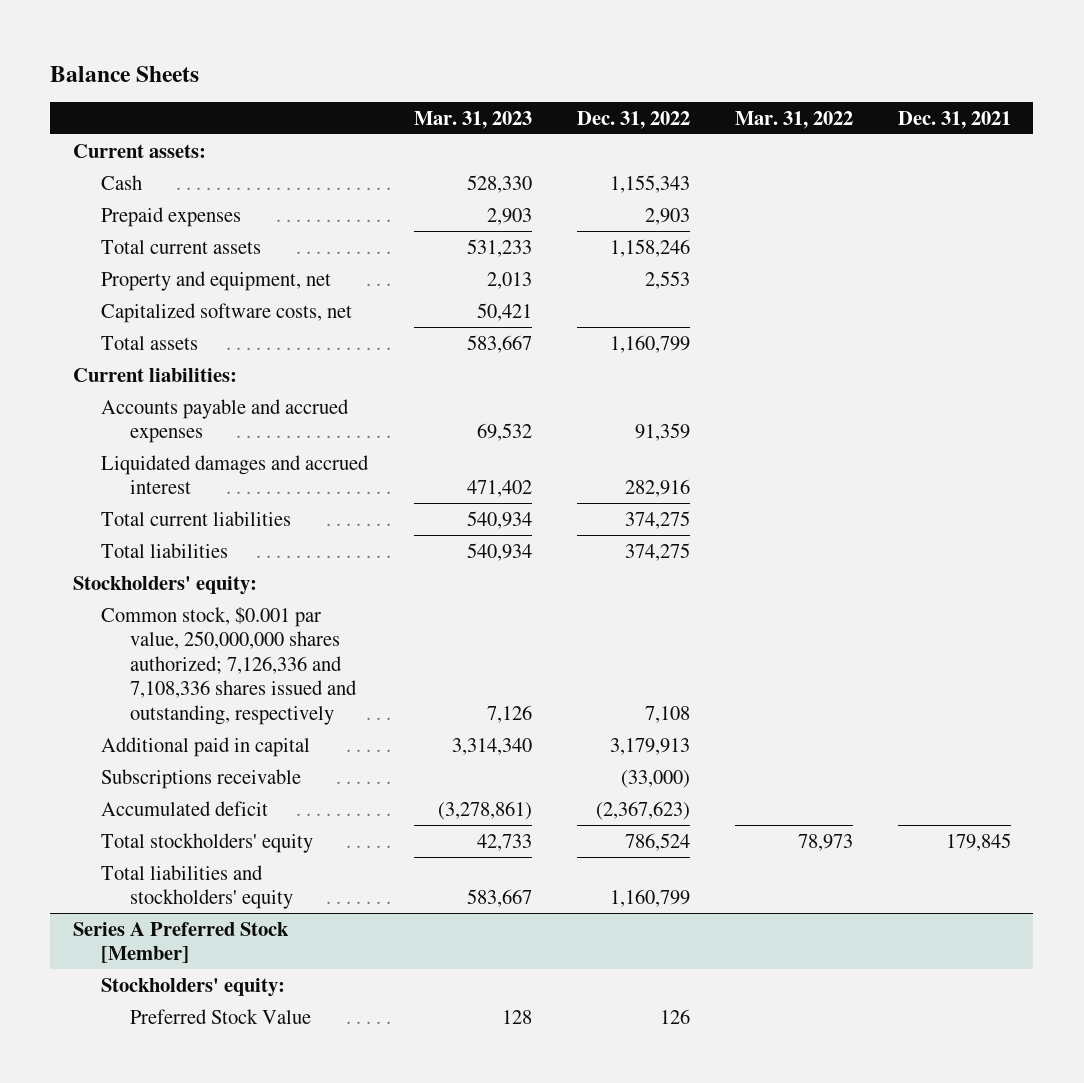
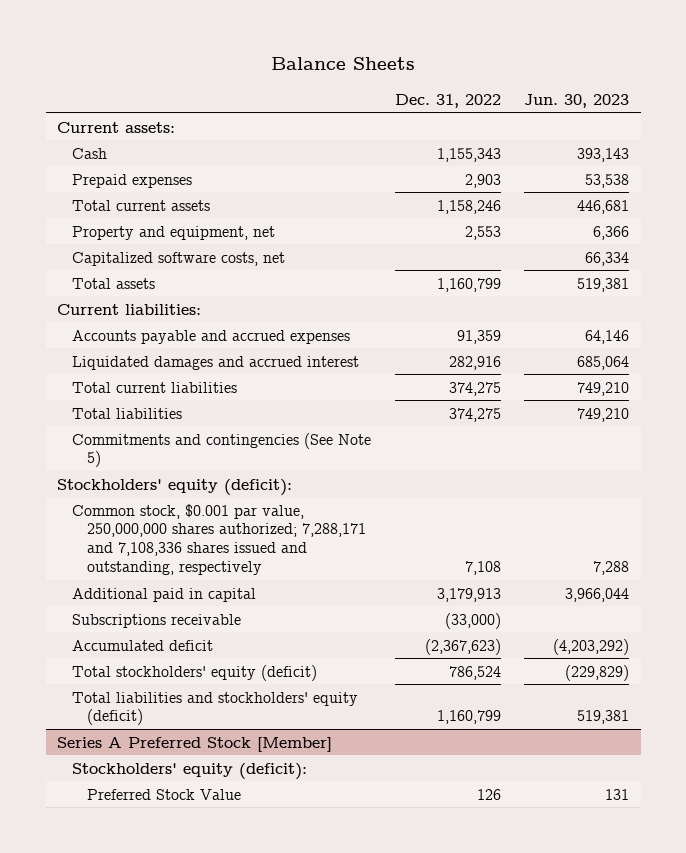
- | Mar. 31, 2023 | Dec. 31, 2022 | Mar. 31, 2022 | Dec. 31, 2021
+ | Dec. 31, 2022 | Jun. 30, 2023
- Stockholders' equity:
- Common stock, $0.001 par value, 250,000,000 shares authorized; 7,126,336 and 7,108,336 shares issued and outstanding, respectively | 7,126 | 7,108 | |
+ Commitments and contingencies (See Note 5)
+ Stockholders' equity (deficit):
+ Common stock, $0.001 par value, 250,000,000 shares authorized; 7,288,171 and 7,108,336 shares issued and outstanding, respectively | 7,108 | 7,288
- Total stockholders' equity | 42,733 | 786,524 | 78,973 | 179,845
- Total liabilities and stockholders' equity | 583,667 | 1,160,799 | |
+ Total stockholders' equity (deficit) | 786,524 | (229,829)
+ Total liabilities and stockholders' equity (deficit) | 1,160,799 | 519,381
@ Series A Preferred Stock [Member]
- Stockholders' equity:
+ Stockholders' equity (deficit):

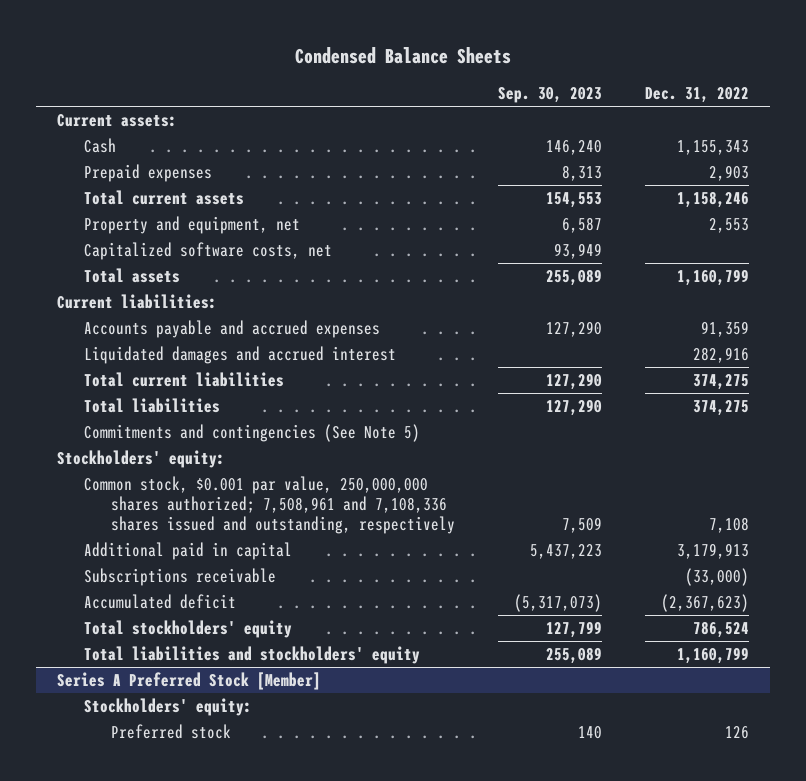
- Balance Sheets
+ Condensed Balance Sheets
- | Dec. 31, 2022 | Jun. 30, 2023
+ | Sep. 30, 2023 | Dec. 31, 2022
- Stockholders' equity (deficit):
- Common stock, $0.001 par value, 250,000,000 shares authorized; 7,288,171 and 7,108,336 shares issued and outstanding, respectively | 7,108 | 7,288
+ Stockholders' equity:
+ Common stock, $0.001 par value, 250,000,000 shares authorized; 7,508,961 and 7,108,336 shares issued and outstanding, respectively | 7,509 | 7,108
- Total stockholders' equity (deficit) | 786,524 | (229,829)
- Total liabilities and stockholders' equity (deficit) | 1,160,799 | 519,381
+ Total stockholders' equity | 127,799 | 786,524
+ Total liabilities and stockholders' equity | 255,089 | 1,160,799
@ Series A Preferred Stock [Member]
- Stockholders' equity (deficit):
- Preferred Stock Value | 126 | 131
+ Stockholders' equity:
+ Preferred stock | 140 | 126

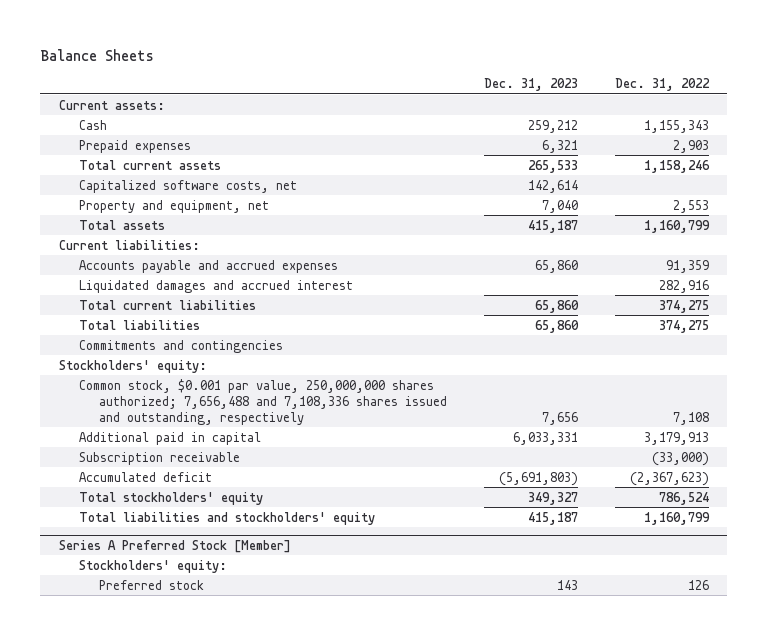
- Condensed Balance Sheets
+ Balance Sheets
- | Sep. 30, 2023 | Dec. 31, 2022
+ | Dec. 31, 2023 | Dec. 31, 2022
moved down: Property and equipment, net | 7,040 | 2,553
- Commitments and contingencies (See Note 5)
+ Commitments and contingencies
- Common stock, $0.001 par value, 250,000,000 shares authorized; 7,508,961 and 7,108,336 shares issued and outstanding, respectively | 7,509 | 7,108
+ Common stock, $0.001 par value, 250,000,000 shares authorized; 7,656,488 and 7,108,336 shares issued and outstanding, respectively | 7,656 | 7,108
- Subscriptions receivable | | (33,000)
+ Subscription receivable | | (33,000)

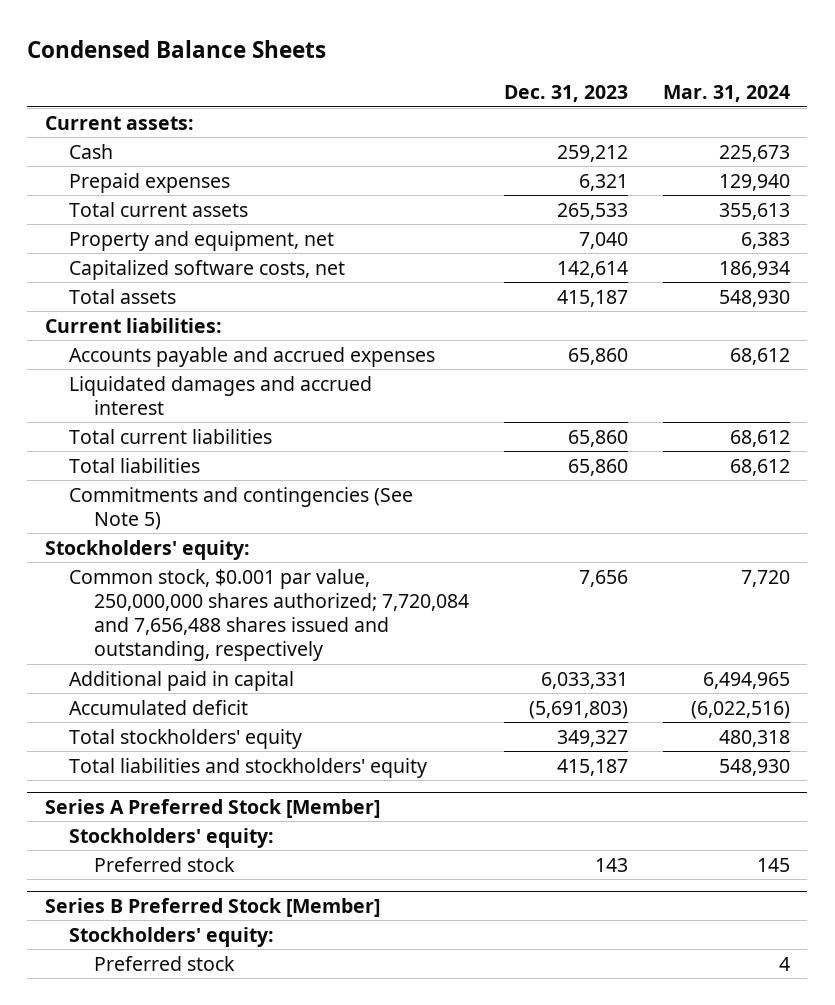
- Balance Sheets
+ Condensed Balance Sheets
- | Dec. 31, 2023 | Dec. 31, 2022
+ | Dec. 31, 2023 | Mar. 31, 2024
moved down: Capitalized software costs, net | 142,614 | 186,934
- Commitments and contingencies
+ Commitments and contingencies (See Note 5)
- Common stock, $0.001 par value, 250,000,000 shares authorized; 7,656,488 and 7,108,336 shares issued and outstanding, respectively | 7,656 | 7,108
+ Common stock, $0.001 par value, 250,000,000 shares authorized; 7,720,084 and 7,656,488 shares issued and outstanding, respectively | 7,656 | 7,720
- Subscription receivable | | (33,000)
+ Series B Preferred Stock [Member]
+ Stockholders' equity:
+ Preferred stock | | 4

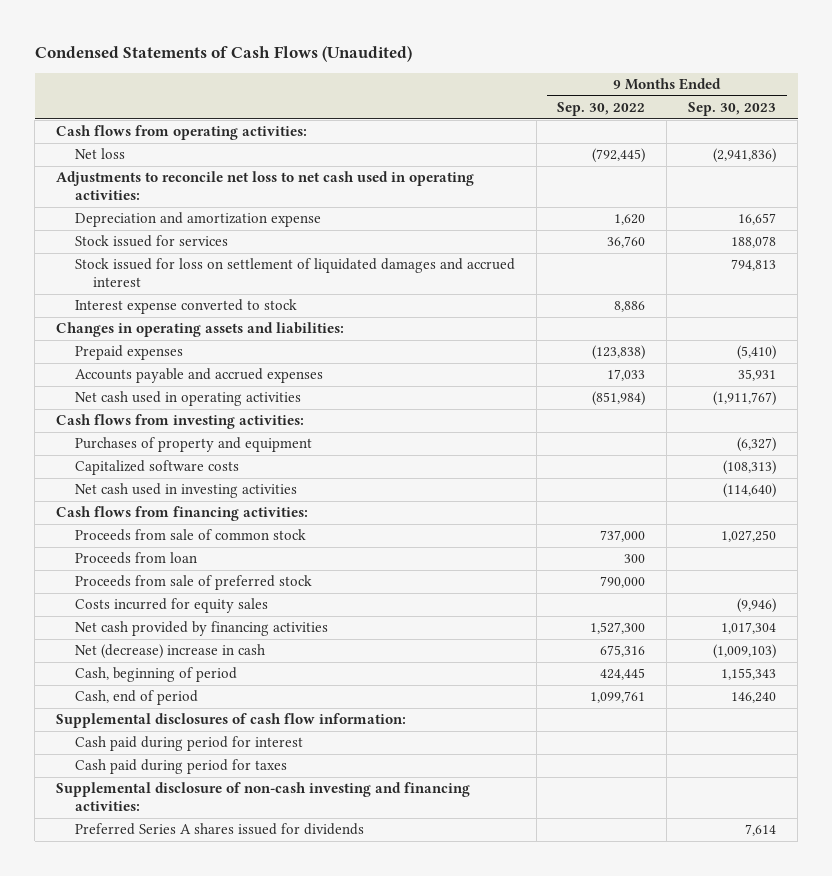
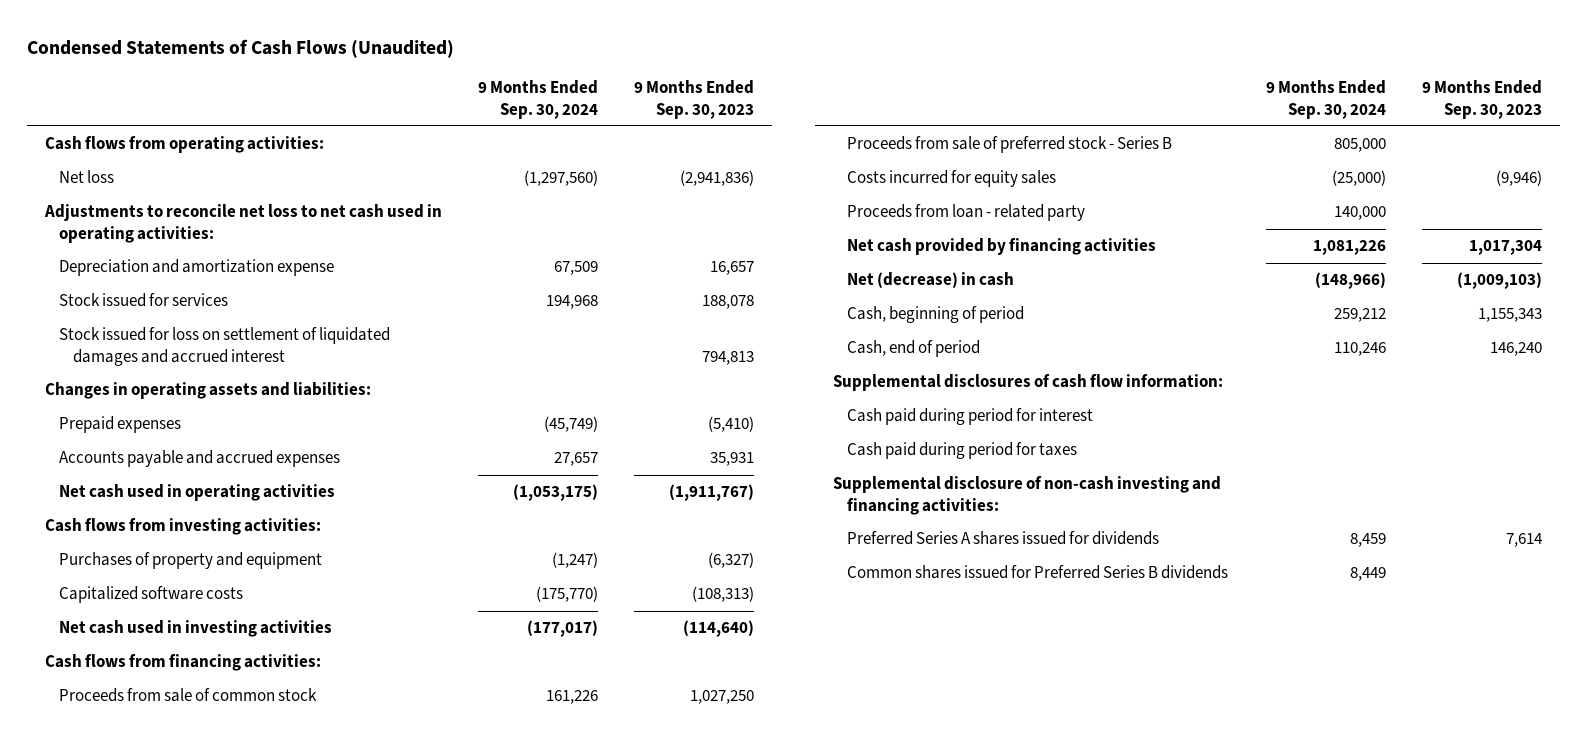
- | 9 Months Ended Sep. 30, 2022 | 9 Months Ended Sep. 30, 2023
+ | 9 Months Ended Sep. 30, 2024 | 9 Months Ended Sep. 30, 2023
- Interest expense converted to stock | 8,886 |
- Proceeds from loan | 300 |
- Proceeds from sale of preferred stock | 790,000 |
+ Proceeds from sale of preferred stock - Series B | 805,000 |
+ Proceeds from loan - related party | 140,000 |
- Net (decrease) increase in cash | 675,316 | (1,009,103)
+ Net (decrease) in cash | (148,966) | (1,009,103)
+ Common shares issued for Preferred Series B dividends | 8,449 |

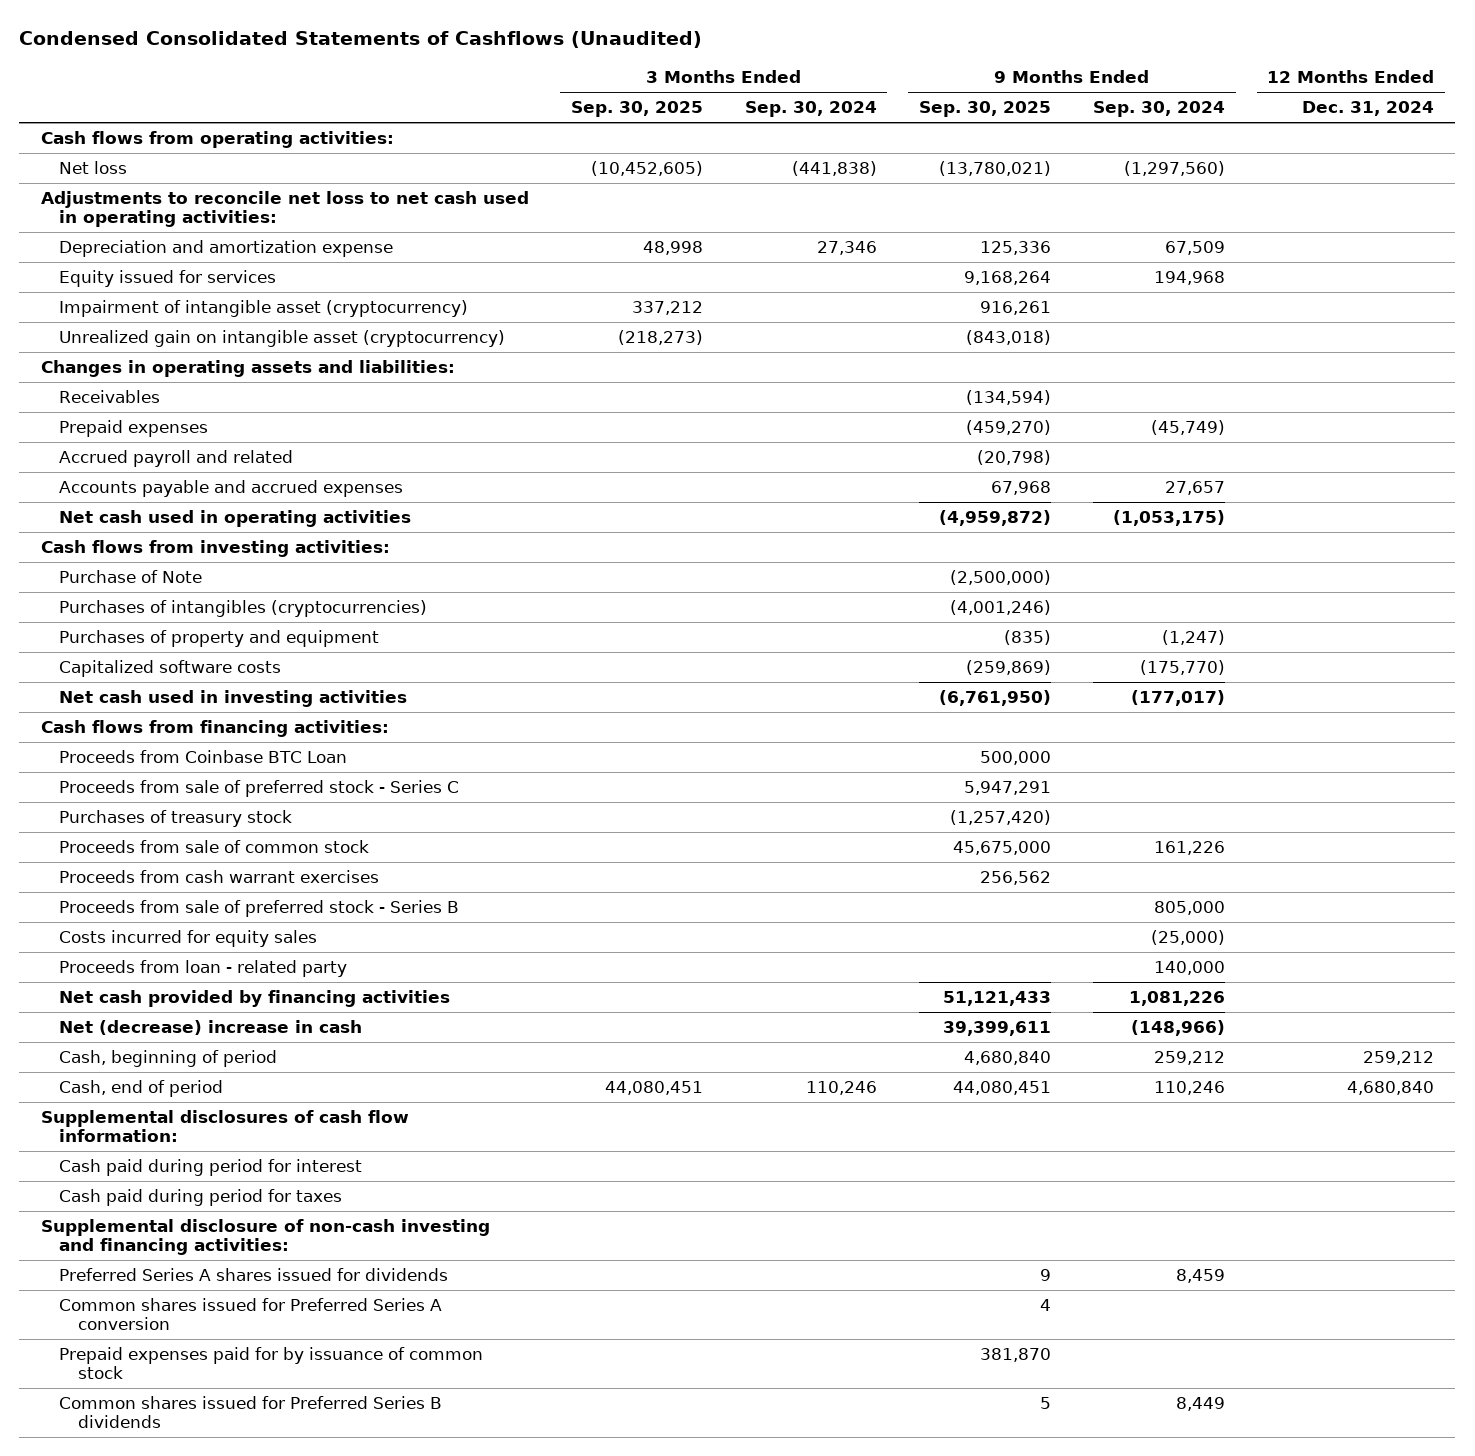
- Condensed Statements of Cash Flows (Unaudited)
+ Condensed Consolidated Statements of Cashflows (Unaudited)
- | 9 Months Ended Sep. 30, 2024 | 9 Months Ended Sep. 30, 2023
+ | 3 Months Ended Sep. 30, 2025 | 3 Months Ended Sep. 30, 2024 | 9 Months Ended Sep. 30, 2025 | 9 Months Ended Sep. 30, 2024 | 12 Months Ended Dec. 31, 2024
- Stock issued for services | 194,968 | 188,078
- Stock issued for loss on settlement of liquidated damages and accrued interest | | 794,813
+ Equity issued for services | | | 9,168,264 | 194,968 |
+ Impairment of intangible asset (cryptocurrency) | 337,212 | | 916,261 | |
+ Unrealized gain on intangible asset (cryptocurrency) | (218,273) | | (843,018) | |
+ Receivables | | | (134,594) | |
+ Accrued payroll and related | | | (20,798) | |
+ Purchase of Note | | | (2,500,000) | |
+ Purchases of intangibles (cryptocurrencies) | | | (4,001,246) | |
+ Proceeds from Coinbase BTC Loan | | | 500,000 | |
+ Proceeds from sale of preferred stock - Series C | | | 5,947,291 | |
+ Purchases of treasury stock | | | (1,257,420) | |
+ Proceeds from cash warrant exercises | | | 256,562 | |
- Net (decrease) in cash | (148,966) | (1,009,103)
+ Net (decrease) increase in cash | | | 39,399,611 | (148,966) |
+ Common shares issued for Preferred Series A conversion | | | 4 | |
+ Prepaid expenses paid for by issuance of common stock | | | 381,870 | |

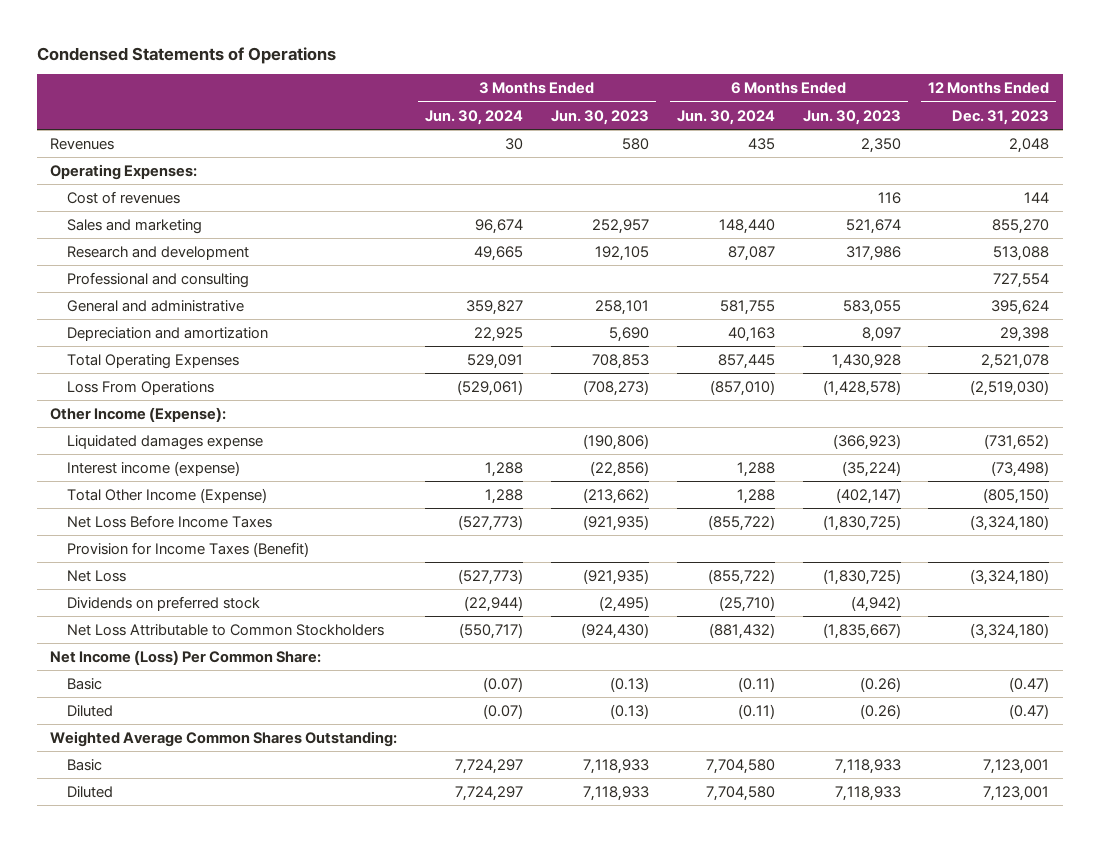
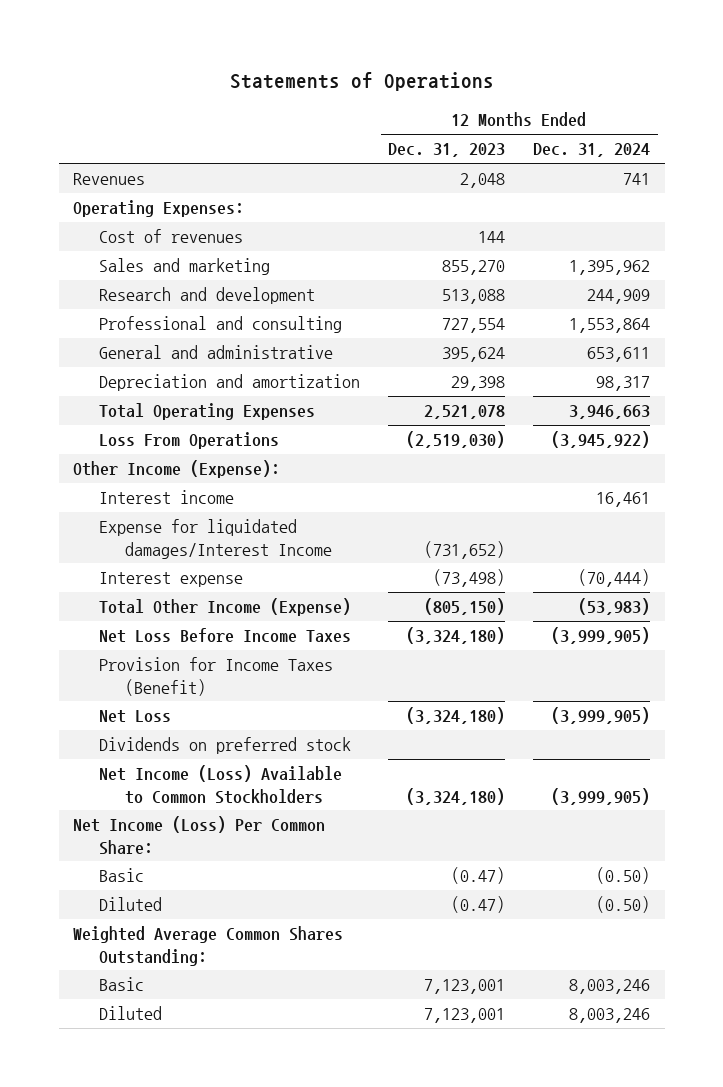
- Condensed Statements of Operations
+ Statements of Operations
- | 3 Months Ended Jun. 30, 2024 | 3 Months Ended Jun. 30, 2023 | 6 Months Ended Jun. 30, 2024 | 6 Months Ended Jun. 30, 2023 | 12 Months Ended Dec. 31, 2023
+ | 12 Months Ended Dec. 31, 2023 | 12 Months Ended Dec. 31, 2024
- Liquidated damages expense | | (190,806) | | (366,923) | (731,652)
- Interest income (expense) | 1,288 | (22,856) | 1,288 | (35,224) | (73,498)
+ Interest income | | 16,461
+ Expense for liquidated damages/Interest Income | (731,652) |
+ Interest expense | (73,498) | (70,444)
- Net Loss Attributable to Common Stockholders | (550,717) | (924,430) | (881,432) | (1,835,667) | (3,324,180)
+ Net Income (Loss) Available to Common Stockholders | (3,324,180) | (3,999,905)

